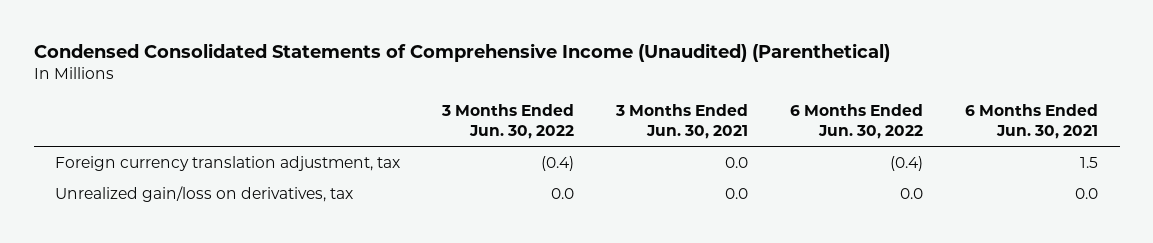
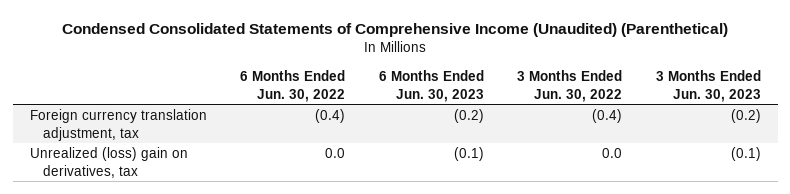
- | 3 Months Ended Jun. 30, 2022 | 3 Months Ended Jun. 30, 2021 | 6 Months Ended Jun. 30, 2022 | 6 Months Ended Jun. 30, 2021
+ | 6 Months Ended Jun. 30, 2022 | 6 Months Ended Jun. 30, 2023 | 3 Months Ended Jun. 30, 2022 | 3 Months Ended Jun. 30, 2023
- Unrealized gain/loss on derivatives, tax | 0.0 | 0.0 | 0.0 | 0.0
+ Unrealized (loss) gain on derivatives, tax | 0.0 | (0.1) | 0.0 | (0.1)

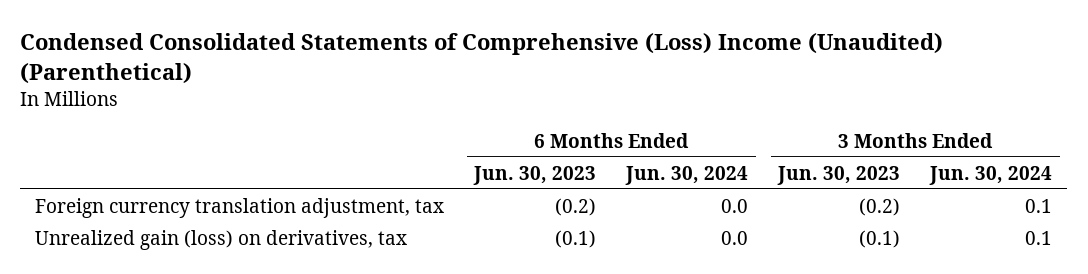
- Condensed Consolidated Statements of Comprehensive Income (Unaudited) (Parenthetical)
+ Condensed Consolidated Statements of Comprehensive (Loss) Income (Unaudited) (Parenthetical)
- | 6 Months Ended Jun. 30, 2022 | 6 Months Ended Jun. 30, 2023 | 3 Months Ended Jun. 30, 2022 | 3 Months Ended Jun. 30, 2023
+ | 6 Months Ended Jun. 30, 2023 | 6 Months Ended Jun. 30, 2024 | 3 Months Ended Jun. 30, 2023 | 3 Months Ended Jun. 30, 2024
- Unrealized (loss) gain on derivatives, tax | 0.0 | (0.1) | 0.0 | (0.1)
+ Unrealized gain (loss) on derivatives, tax | (0.1) | 0.0 | (0.1) | 0.1

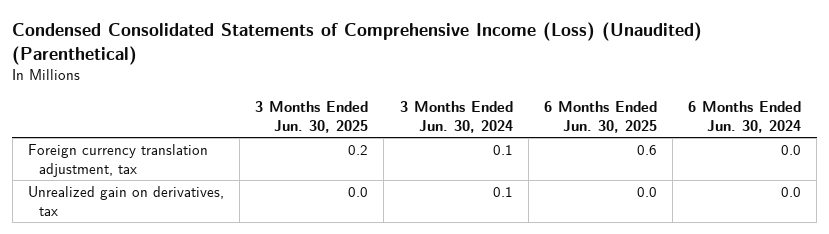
- Condensed Consolidated Statements of Comprehensive (Loss) Income (Unaudited) (Parenthetical)
+ Condensed Consolidated Statements of Comprehensive Income (Loss) (Unaudited) (Parenthetical)
- | 6 Months Ended Jun. 30, 2023 | 6 Months Ended Jun. 30, 2024 | 3 Months Ended Jun. 30, 2023 | 3 Months Ended Jun. 30, 2024
+ | 3 Months Ended Jun. 30, 2025 | 3 Months Ended Jun. 30, 2024 | 6 Months Ended Jun. 30, 2025 | 6 Months Ended Jun. 30, 2024
- Unrealized gain (loss) on derivatives, tax | (0.1) | 0.0 | (0.1) | 0.1
+ Unrealized gain on derivatives, tax | 0.0 | 0.1 | 0.0 | 0.0

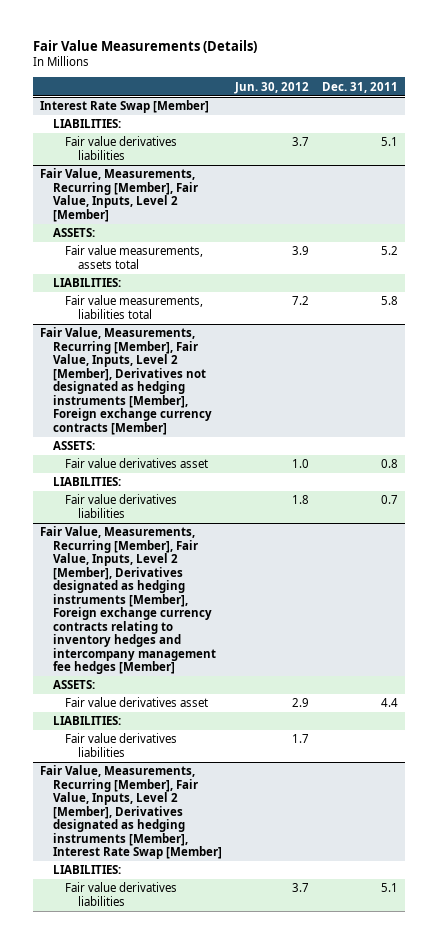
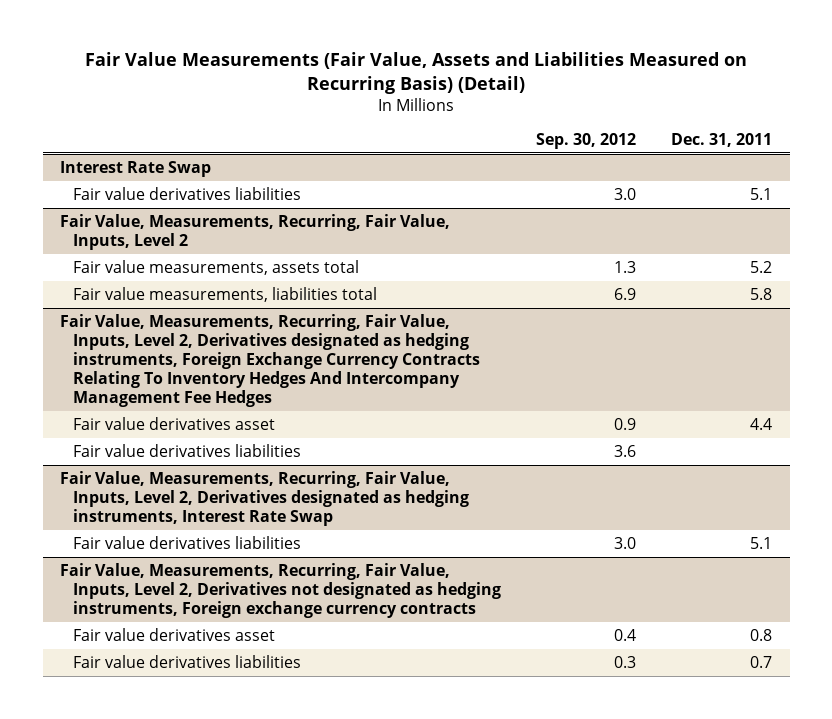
- Fair Value Measurements (Details)
+ Fair Value Measurements (Fair Value, Assets and Liabilities Measured on Recurring Basis) (Detail)
- | Jun. 30, 2012 | Dec. 31, 2011
+ | Sep. 30, 2012 | Dec. 31, 2011
- Interest Rate Swap [Member]
- LIABILITIES:
+ Interest Rate Swap
- Fair Value, Measurements, Recurring [Member], Fair Value, Inputs, Level 2 [Member]
- ASSETS:
+ Fair Value, Measurements, Recurring, Fair Value, Inputs, Level 2
- LIABILITIES:
- Fair Value, Measurements, Recurring [Member], Fair Value, Inputs, Level 2 [Member], Derivatives not designated as hedging instruments [Member], Foreign exchange currency contracts [Member]
- ASSETS:
- Fair value derivatives asset | 1.0 | 0.8
- LIABILITIES:
- Fair value derivatives liabilities | 1.8 | 0.7
- Fair Value, Measurements, Recurring [Member], Fair Value, Inputs, Level 2 [Member], Derivatives designated as hedging instruments [Member], Foreign exchange currency contracts relating to inventory hedges and intercompany management fee hedges [Member]
- ASSETS:
+ Fair Value, Measurements, Recurring, Fair Value, Inputs, Level 2, Derivatives designated as hedging instruments, Foreign Exchange Currency Contracts Relating To Inventory Hedges And Intercompany Management Fee Hedges
- LIABILITIES:
- Fair Value, Measurements, Recurring [Member], Fair Value, Inputs, Level 2 [Member], Derivatives designated as hedging instruments [Member], Interest Rate Swap [Member]
- LIABILITIES:
+ Fair Value, Measurements, Recurring, Fair Value, Inputs, Level 2, Derivatives designated as hedging instruments, Interest Rate Swap
+ Fair Value, Measurements, Recurring, Fair Value, Inputs, Level 2, Derivatives not designated as hedging instruments, Foreign exchange currency contracts
+ Fair value derivatives asset | 0.4 | 0.8
+ Fair value derivatives liabilities | 0.3 | 0.7

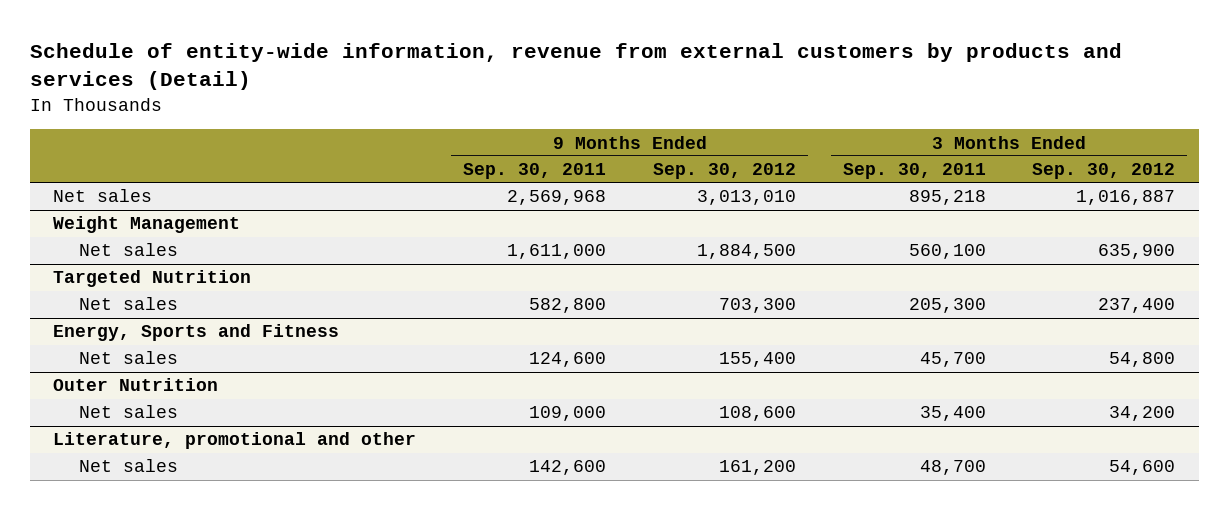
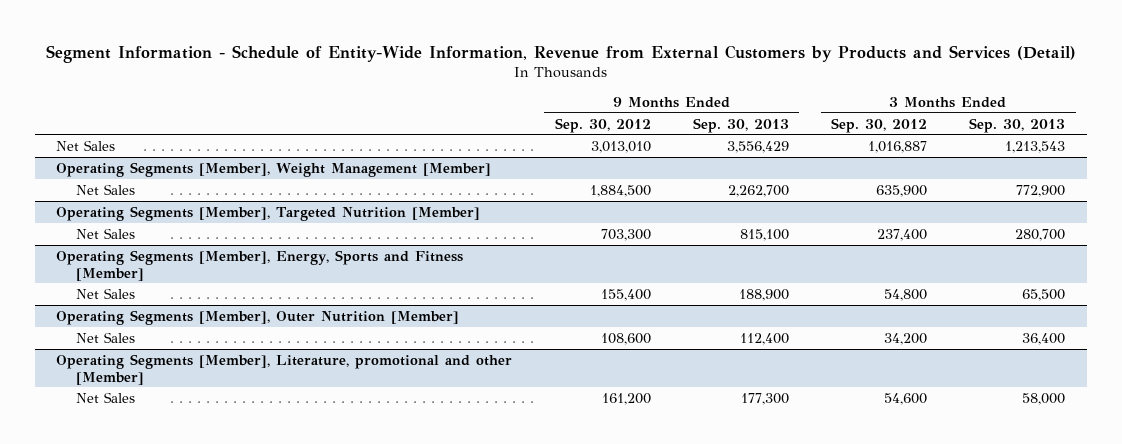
- Schedule of entity-wide information, revenue from external customers by products and services (Detail)
+ Segment Information - Schedule of Entity-Wide Information, Revenue from External Customers by Products and Services (Detail)
- | 9 Months Ended Sep. 30, 2011 | 9 Months Ended Sep. 30, 2012 | 3 Months Ended Sep. 30, 2011 | 3 Months Ended Sep. 30, 2012
+ | 9 Months Ended Sep. 30, 2012 | 9 Months Ended Sep. 30, 2013 | 3 Months Ended Sep. 30, 2012 | 3 Months Ended Sep. 30, 2013
- Net sales | 2,569,968 | 3,013,010 | 895,218 | 1,016,887
- Weight Management
- Net sales | 1,611,000 | 1,884,500 | 560,100 | 635,900
- Targeted Nutrition
- Net sales | 582,800 | 703,300 | 205,300 | 237,400
- Energy, Sports and Fitness
- Net sales | 124,600 | 155,400 | 45,700 | 54,800
- Outer Nutrition
- Net sales | 109,000 | 108,600 | 35,400 | 34,200
- Literature, promotional and other
- Net sales | 142,600 | 161,200 | 48,700 | 54,600
+ Net Sales | 3,013,010 | 3,556,429 | 1,016,887 | 1,213,543
+ Operating Segments [Member], Weight Management [Member]
+ Net Sales | 1,884,500 | 2,262,700 | 635,900 | 772,900
+ Operating Segments [Member], Targeted Nutrition [Member]
+ Net Sales | 703,300 | 815,100 | 237,400 | 280,700
+ Operating Segments [Member], Energy, Sports and Fitness [Member]
+ Net Sales | 155,400 | 188,900 | 54,800 | 65,500
+ Operating Segments [Member], Outer Nutrition [Member]
+ Net Sales | 108,600 | 112,400 | 34,200 | 36,400
+ Operating Segments [Member], Literature, promotional and other [Member]
+ Net Sales | 161,200 | 177,300 | 54,600 | 58,000

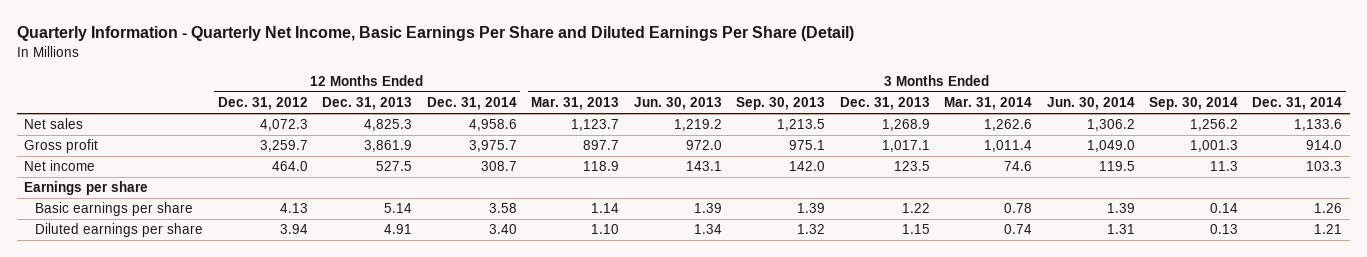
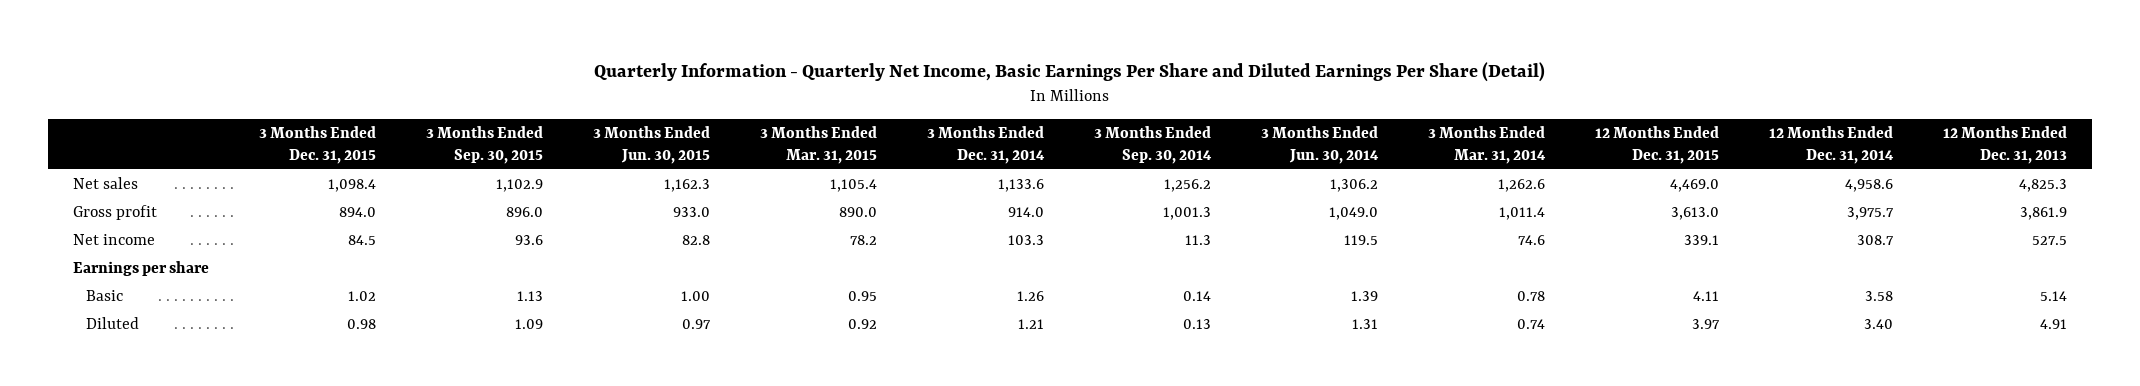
- | 12 Months Ended Dec. 31, 2012 | 12 Months Ended Dec. 31, 2013 | 12 Months Ended Dec. 31, 2014 | 3 Months Ended Mar. 31, 2013 | 3 Months Ended Jun. 30, 2013 | 3 Months Ended Sep. 30, 2013 | 3 Months Ended Dec. 31, 2013 | 3 Months Ended Mar. 31, 2014 | 3 Months Ended Jun. 30, 2014 | 3 Months Ended Sep. 30, 2014 | 3 Months Ended Dec. 31, 2014
+ | 3 Months Ended Dec. 31, 2015 | 3 Months Ended Sep. 30, 2015 | 3 Months Ended Jun. 30, 2015 | 3 Months Ended Mar. 31, 2015 | 3 Months Ended Dec. 31, 2014 | 3 Months Ended Sep. 30, 2014 | 3 Months Ended Jun. 30, 2014 | 3 Months Ended Mar. 31, 2014 | 12 Months Ended Dec. 31, 2015 | 12 Months Ended Dec. 31, 2014 | 12 Months Ended Dec. 31, 2013
- Basic earnings per share | 4.13 | 5.14 | 3.58 | 1.14 | 1.39 | 1.39 | 1.22 | 0.78 | 1.39 | 0.14 | 1.26
- Diluted earnings per share | 3.94 | 4.91 | 3.40 | 1.10 | 1.34 | 1.32 | 1.15 | 0.74 | 1.31 | 0.13 | 1.21
+ Basic | 1.02 | 1.13 | 1.00 | 0.95 | 1.26 | 0.14 | 1.39 | 0.78 | 4.11 | 3.58 | 5.14
+ Diluted | 0.98 | 1.09 | 0.97 | 0.92 | 1.21 | 0.13 | 1.31 | 0.74 | 3.97 | 3.40 | 4.91

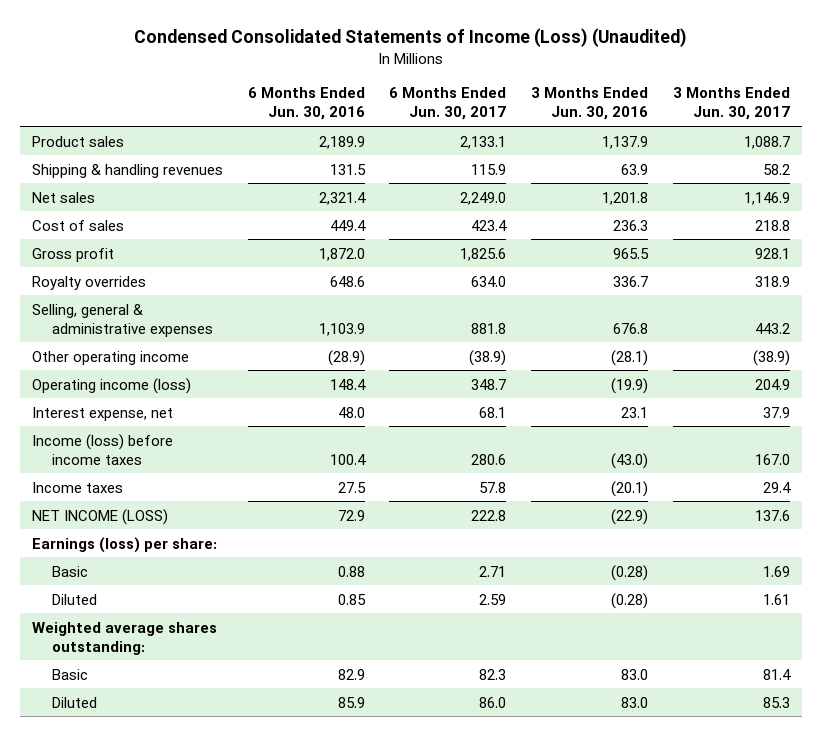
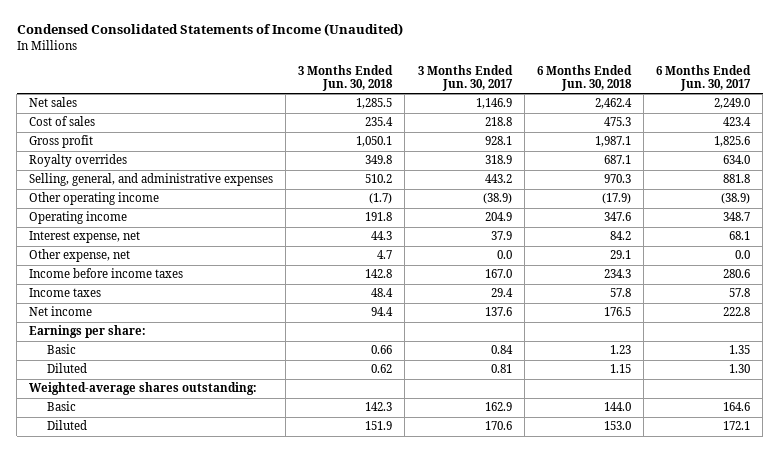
- Condensed Consolidated Statements of Income (Loss) (Unaudited)
+ Condensed Consolidated Statements of Income (Unaudited)
- | 6 Months Ended Jun. 30, 2016 | 6 Months Ended Jun. 30, 2017 | 3 Months Ended Jun. 30, 2016 | 3 Months Ended Jun. 30, 2017
+ | 3 Months Ended Jun. 30, 2018 | 3 Months Ended Jun. 30, 2017 | 6 Months Ended Jun. 30, 2018 | 6 Months Ended Jun. 30, 2017
- Product sales | 2,189.9 | 2,133.1 | 1,137.9 | 1,088.7
- Shipping & handling revenues | 131.5 | 115.9 | 63.9 | 58.2
- Selling, general & administrative expenses | 1,103.9 | 881.8 | 676.8 | 443.2
+ Selling, general, and administrative expenses | 510.2 | 443.2 | 970.3 | 881.8
- Operating income (loss) | 148.4 | 348.7 | (19.9) | 204.9
+ Operating income | 191.8 | 204.9 | 347.6 | 348.7
- Income (loss) before income taxes | 100.4 | 280.6 | (43.0) | 167.0
+ Other expense, net | 4.7 | 0.0 | 29.1 | 0.0
+ Income before income taxes | 142.8 | 167.0 | 234.3 | 280.6
- NET INCOME (LOSS) | 72.9 | 222.8 | (22.9) | 137.6
- Earnings (loss) per share:
- Basic | 0.88 | 2.71 | (0.28) | 1.69
- Diluted | 0.85 | 2.59 | (0.28) | 1.61
- Weighted average shares outstanding:
- Basic | 82.9 | 82.3 | 83.0 | 81.4
- Diluted | 85.9 | 86.0 | 83.0 | 85.3
+ Net income | 94.4 | 137.6 | 176.5 | 222.8
+ Earnings per share:
+ Basic | 0.66 | 0.84 | 1.23 | 1.35
+ Diluted | 0.62 | 0.81 | 1.15 | 1.30
+ Weighted-average shares outstanding:
+ Basic | 142.3 | 162.9 | 144.0 | 164.6
+ Diluted | 151.9 | 170.6 | 153.0 | 172.1

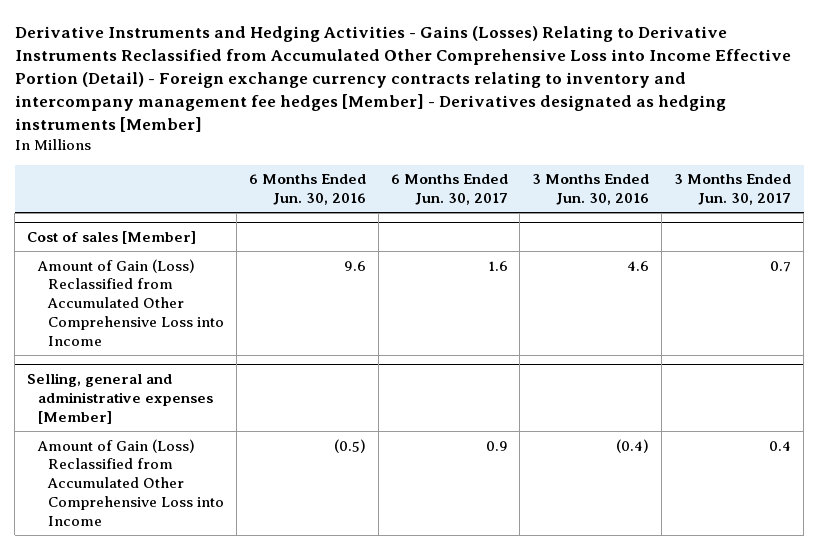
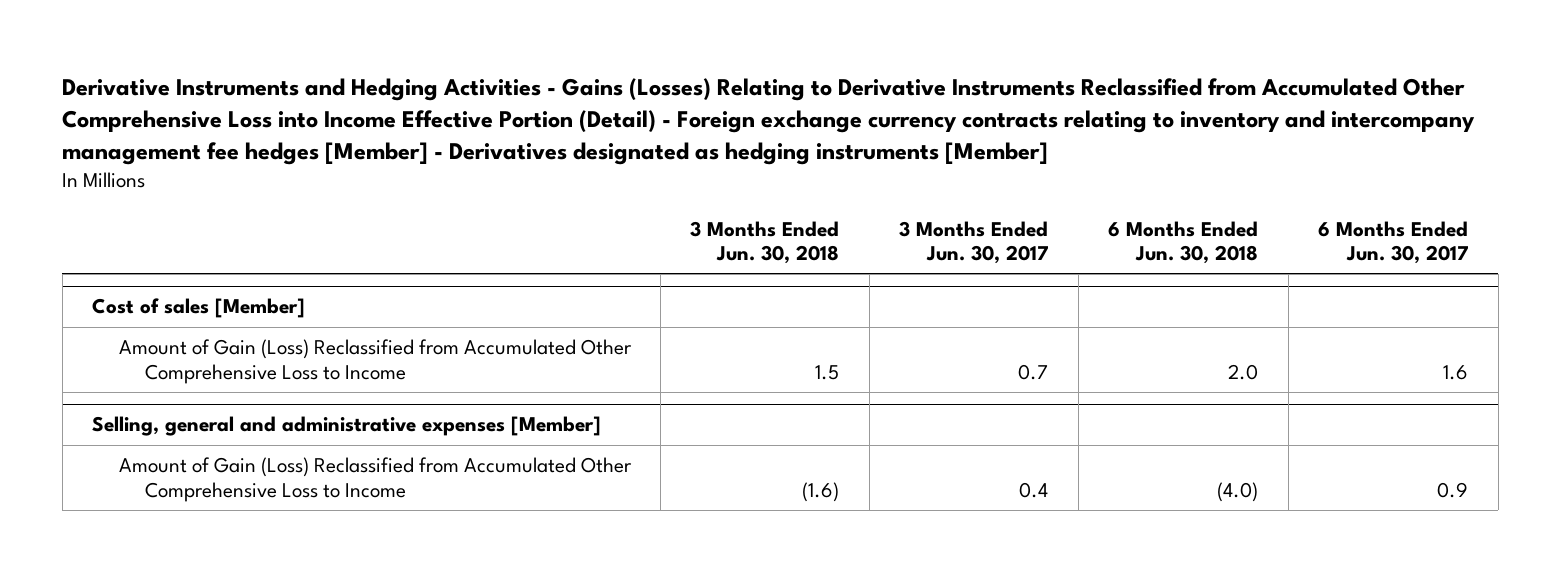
- | 6 Months Ended Jun. 30, 2016 | 6 Months Ended Jun. 30, 2017 | 3 Months Ended Jun. 30, 2016 | 3 Months Ended Jun. 30, 2017
+ | 3 Months Ended Jun. 30, 2018 | 3 Months Ended Jun. 30, 2017 | 6 Months Ended Jun. 30, 2018 | 6 Months Ended Jun. 30, 2017
@ Cost of sales [Member]
- Amount of Gain (Loss) Reclassified from Accumulated Other Comprehensive Loss into Income | 9.6 | 1.6 | 4.6 | 0.7
+ Amount of Gain (Loss) Reclassified from Accumulated Other Comprehensive Loss to Income | 1.5 | 0.7 | 2.0 | 1.6
@ Selling, general and administrative expenses [Member]
- Amount of Gain (Loss) Reclassified from Accumulated Other Comprehensive Loss into Income | (0.5) | 0.9 | (0.4) | 0.4
+ Amount of Gain (Loss) Reclassified from Accumulated Other Comprehensive Loss to Income | (1.6) | 0.4 | (4.0) | 0.9

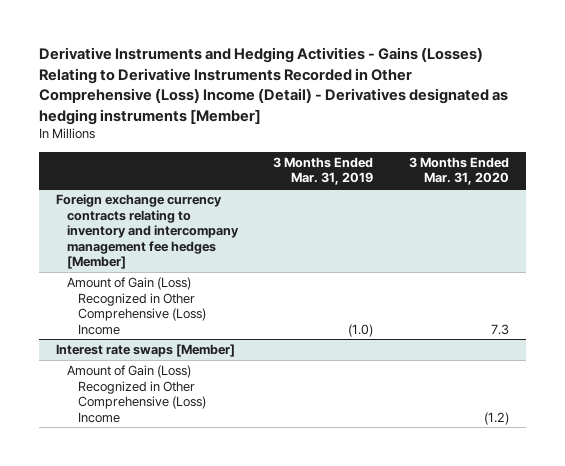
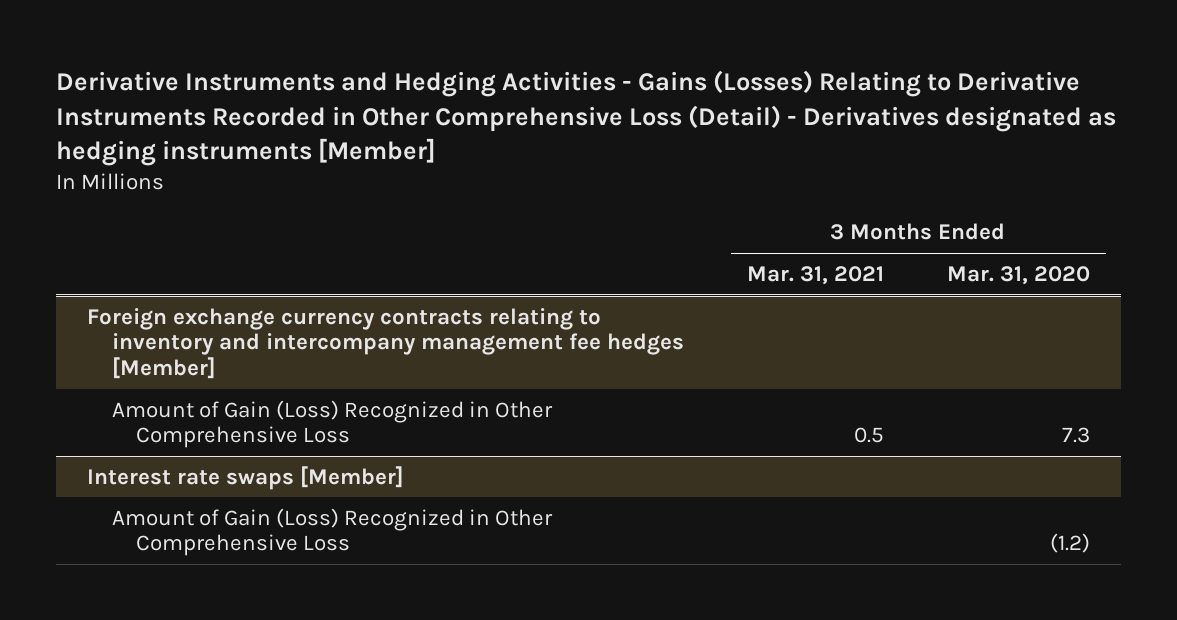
- Derivative Instruments and Hedging Activities - Gains (Losses) Relating to Derivative Instruments Recorded in Other Comprehensive (Loss) Income (Detail) - Derivatives designated as hedging instruments [Member]
+ Derivative Instruments and Hedging Activities - Gains (Losses) Relating to Derivative Instruments Recorded in Other Comprehensive Loss (Detail) - Derivatives designated as hedging instruments [Member]
- | 3 Months Ended Mar. 31, 2019 | 3 Months Ended Mar. 31, 2020
+ | 3 Months Ended Mar. 31, 2021 | 3 Months Ended Mar. 31, 2020
@ Foreign exchange currency contracts relating to inventory and intercompany management fee hedges [Member]
- Amount of Gain (Loss) Recognized in Other Comprehensive (Loss) Income | (1.0) | 7.3
+ Amount of Gain (Loss) Recognized in Other Comprehensive Loss | 0.5 | 7.3
@ Interest rate swaps [Member]
- Amount of Gain (Loss) Recognized in Other Comprehensive (Loss) Income | | (1.2)
+ Amount of Gain (Loss) Recognized in Other Comprehensive Loss | | (1.2)

